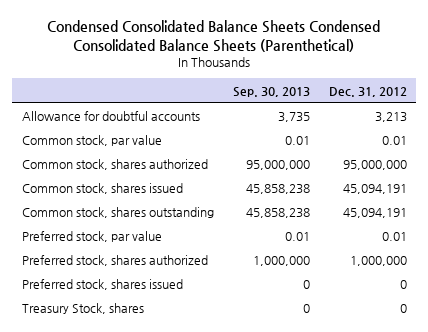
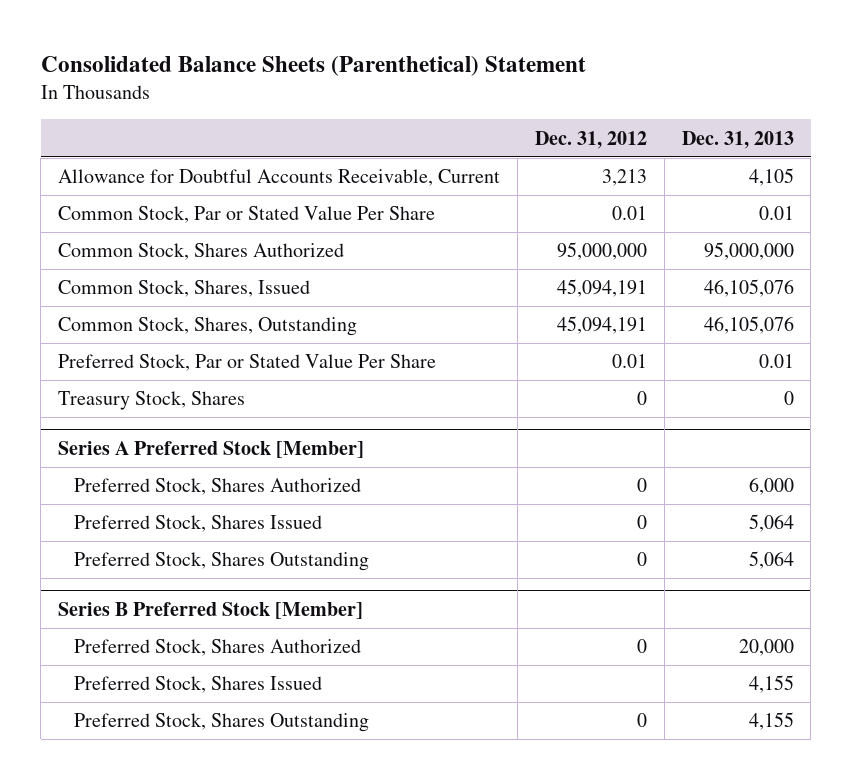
- Condensed Consolidated Balance Sheets Condensed Consolidated Balance Sheets (Parenthetical)
+ Consolidated Balance Sheets (Parenthetical) Statement
- | Sep. 30, 2013 | Dec. 31, 2012
+ | Dec. 31, 2012 | Dec. 31, 2013
- Allowance for doubtful accounts | 3,735 | 3,213
- Common stock, par value | 0.01 | 0.01
- Common stock, shares authorized | 95,000,000 | 95,000,000
- Common stock, shares issued | 45,858,238 | 45,094,191
- Common stock, shares outstanding | 45,858,238 | 45,094,191
- Preferred stock, par value | 0.01 | 0.01
- Preferred stock, shares authorized | 1,000,000 | 1,000,000
- Preferred stock, shares issued | 0 | 0
- Treasury Stock, shares | 0 | 0
+ Allowance for Doubtful Accounts Receivable, Current | 3,213 | 4,105
+ Common Stock, Par or Stated Value Per Share | 0.01 | 0.01
+ Common Stock, Shares Authorized | 95,000,000 | 95,000,000
+ Common Stock, Shares, Issued | 45,094,191 | 46,105,076
+ Common Stock, Shares, Outstanding | 45,094,191 | 46,105,076
+ Preferred Stock, Par or Stated Value Per Share | 0.01 | 0.01
+ Treasury Stock, Shares | 0 | 0
+ Series A Preferred Stock [Member]
+ Preferred Stock, Shares Authorized | 0 | 6,000
+ Preferred Stock, Shares Issued | 0 | 5,064
+ Preferred Stock, Shares Outstanding | 0 | 5,064
+ Series B Preferred Stock [Member]
+ Preferred Stock, Shares Authorized | 0 | 20,000
+ Preferred Stock, Shares Issued | | 4,155
+ Preferred Stock, Shares Outstanding | 0 | 4,155

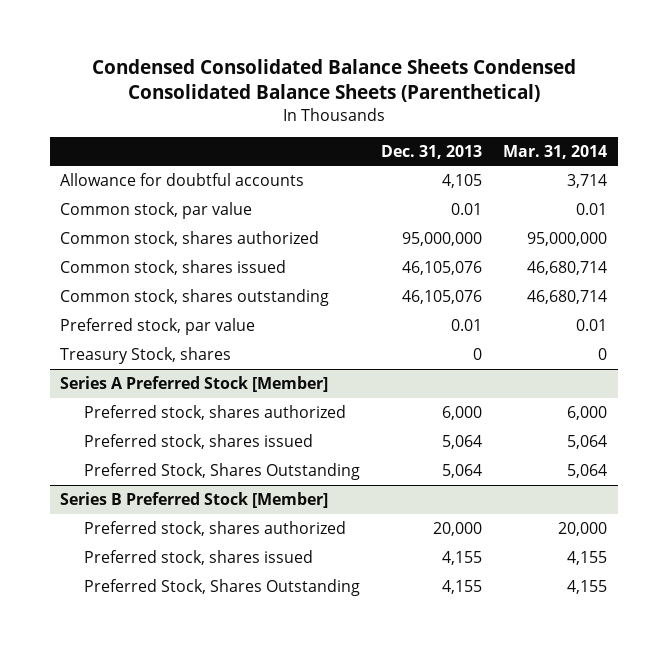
- Consolidated Balance Sheets (Parenthetical) Statement
+ Condensed Consolidated Balance Sheets Condensed Consolidated Balance Sheets (Parenthetical)
- | Dec. 31, 2012 | Dec. 31, 2013
+ | Dec. 31, 2013 | Mar. 31, 2014
- Allowance for Doubtful Accounts Receivable, Current | 3,213 | 4,105
- Common Stock, Par or Stated Value Per Share | 0.01 | 0.01
- Common Stock, Shares Authorized | 95,000,000 | 95,000,000
- Common Stock, Shares, Issued | 45,094,191 | 46,105,076
- Common Stock, Shares, Outstanding | 45,094,191 | 46,105,076
- Preferred Stock, Par or Stated Value Per Share | 0.01 | 0.01
- Treasury Stock, Shares | 0 | 0
+ Allowance for doubtful accounts | 4,105 | 3,714
+ Common stock, par value | 0.01 | 0.01
+ Common stock, shares authorized | 95,000,000 | 95,000,000
+ Common stock, shares issued | 46,105,076 | 46,680,714
+ Common stock, shares outstanding | 46,105,076 | 46,680,714
+ Preferred stock, par value | 0.01 | 0.01
+ Treasury Stock, shares | 0 | 0
@ Series A Preferred Stock [Member]
- Preferred Stock, Shares Authorized | 0 | 6,000
- Preferred Stock, Shares Issued | 0 | 5,064
+ Preferred stock, shares authorized | 6,000 | 6,000
+ Preferred stock, shares issued | 5,064 | 5,064
@ Series B Preferred Stock [Member]
- Preferred Stock, Shares Authorized | 0 | 20,000
- Preferred Stock, Shares Issued | | 4,155
+ Preferred stock, shares authorized | 20,000 | 20,000
+ Preferred stock, shares issued | 4,155 | 4,155

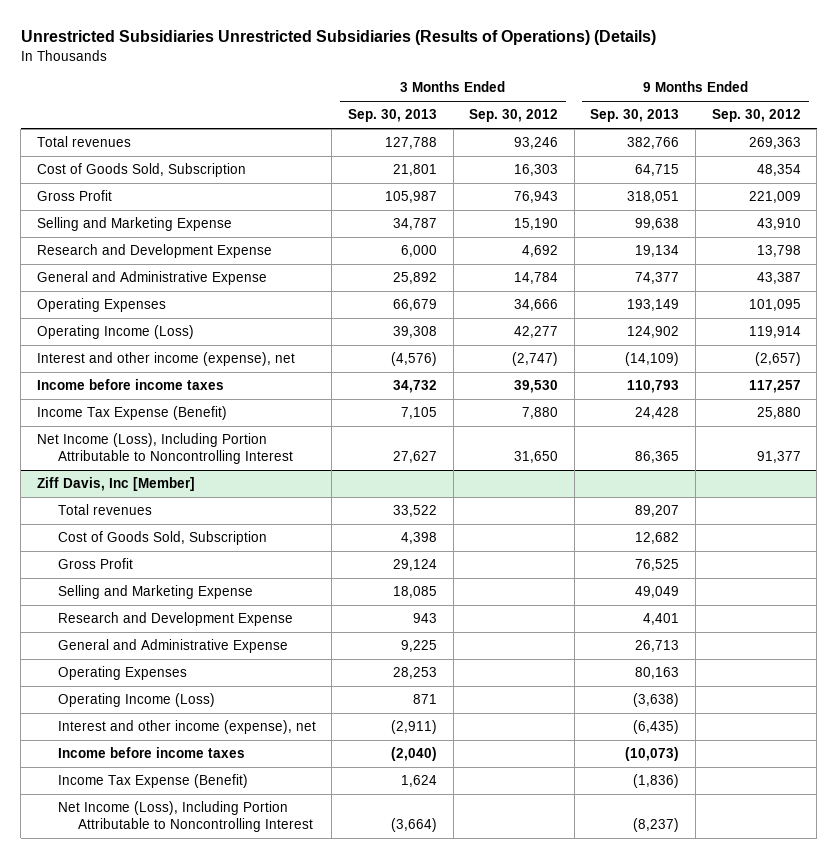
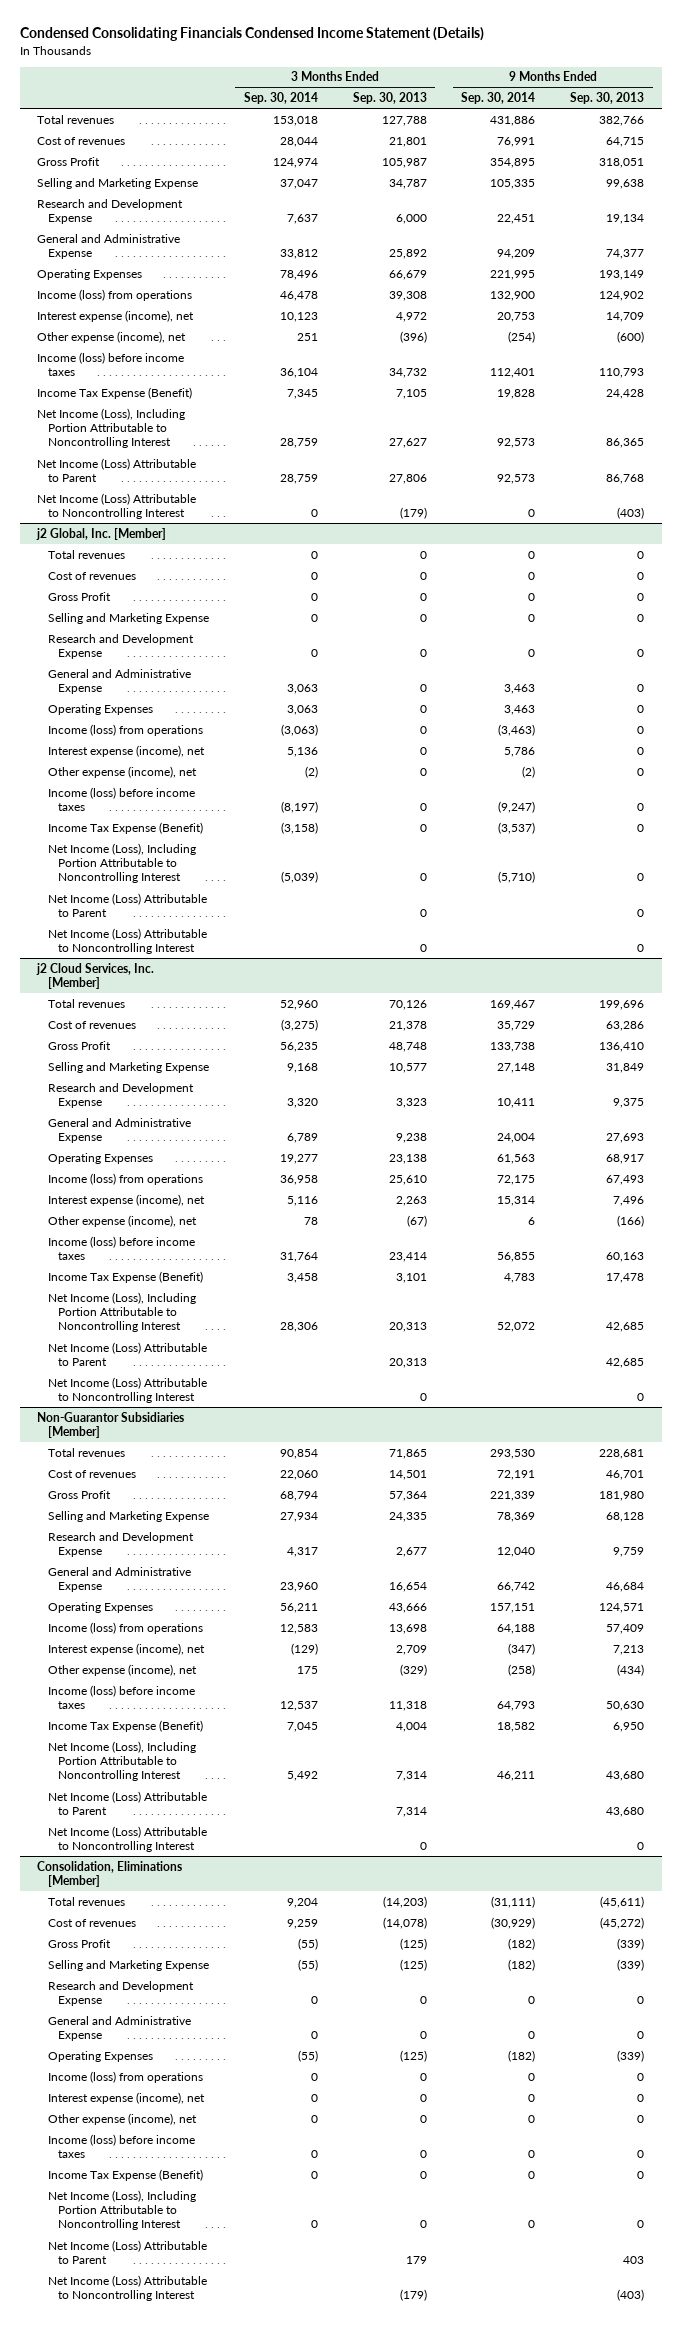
- Unrestricted Subsidiaries Unrestricted Subsidiaries (Results of Operations) (Details)
+ Condensed Consolidating Financials Condensed Income Statement (Details)
- | 3 Months Ended Sep. 30, 2013 | 3 Months Ended Sep. 30, 2012 | 9 Months Ended Sep. 30, 2013 | 9 Months Ended Sep. 30, 2012
+ | 3 Months Ended Sep. 30, 2014 | 3 Months Ended Sep. 30, 2013 | 9 Months Ended Sep. 30, 2014 | 9 Months Ended Sep. 30, 2013
- Cost of Goods Sold, Subscription | 21,801 | 16,303 | 64,715 | 48,354
+ Cost of revenues | 28,044 | 21,801 | 76,991 | 64,715
- Operating Income (Loss) | 39,308 | 42,277 | 124,902 | 119,914
- Interest and other income (expense), net | (4,576) | (2,747) | (14,109) | (2,657)
- Income before income taxes | 34,732 | 39,530 | 110,793 | 117,257
+ Income (loss) from operations | 46,478 | 39,308 | 132,900 | 124,902
+ Interest expense (income), net | 10,123 | 4,972 | 20,753 | 14,709
+ Other expense (income), net | 251 | (396) | (254) | (600)
+ Income (loss) before income taxes | 36,104 | 34,732 | 112,401 | 110,793
- Ziff Davis, Inc [Member]
- Total revenues | 33,522 | | 89,207 |
- Cost of Goods Sold, Subscription | 4,398 | | 12,682 |
- Gross Profit | 29,124 | | 76,525 |
- Selling and Marketing Expense | 18,085 | | 49,049 |
- Research and Development Expense | 943 | | 4,401 |
- General and Administrative Expense | 9,225 | | 26,713 |
- Operating Expenses | 28,253 | | 80,163 |
- Operating Income (Loss) | 871 | | (3,638) |
- Interest and other income (expense), net | (2,911) | | (6,435) |
- Income before income taxes | (2,040) | | (10,073) |
- Income Tax Expense (Benefit) | 1,624 | | (1,836) |
- Net Income (Loss), Including Portion Attributable to Noncontrolling Interest | (3,664) | | (8,237) |
+ Net Income (Loss) Attributable to Parent | 28,759 | 27,806 | 92,573 | 86,768
+ Net Income (Loss) Attributable to Noncontrolling Interest | 0 | (179) | 0 | (403)
+ j2 Global, Inc. [Member]
+ Total revenues | 0 | 0 | 0 | 0
+ Cost of revenues | 0 | 0 | 0 | 0
+ Gross Profit | 0 | 0 | 0 | 0
+ Selling and Marketing Expense | 0 | 0 | 0 | 0
+ Research and Development Expense | 0 | 0 | 0 | 0
+ General and Administrative Expense | 3,063 | 0 | 3,463 | 0
+ Operating Expenses | 3,063 | 0 | 3,463 | 0
+ Income (loss) from operations | (3,063) | 0 | (3,463) | 0
+ Interest expense (income), net | 5,136 | 0 | 5,786 | 0
+ Other expense (income), net | (2) | 0 | (2) | 0
+ Income (loss) before income taxes | (8,197) | 0 | (9,247) | 0
+ Income Tax Expense (Benefit) | (3,158) | 0 | (3,537) | 0
+ Net Income (Loss), Including Portion Attributable to Noncontrolling Interest | (5,039) | 0 | (5,710) | 0
+ Net Income (Loss) Attributable to Parent | | 0 | | 0
+ Net Income (Loss) Attributable to Noncontrolling Interest | | 0 | | 0
+ j2 Cloud Services, Inc. [Member]
+ Total revenues | 52,960 | 70,126 | 169,467 | 199,696
+ Cost of revenues | (3,275) | 21,378 | 35,729 | 63,286
+ Gross Profit | 56,235 | 48,748 | 133,738 | 136,410
+ Selling and Marketing Expense | 9,168 | 10,577 | 27,148 | 31,849
+ Research and Development Expense | 3,320 | 3,323 | 10,411 | 9,375
+ General and Administrative Expense | 6,789 | 9,238 | 24,004 | 27,693
+ Operating Expenses | 19,277 | 23,138 | 61,563 | 68,917
+ Income (loss) from operations | 36,958 | 25,610 | 72,175 | 67,493
+ Interest expense (income), net | 5,116 | 2,263 | 15,314 | 7,496
+ Other expense (income), net | 78 | (67) | 6 | (166)
+ Income (loss) before income taxes | 31,764 | 23,414 | 56,855 | 60,163
+ Income Tax Expense (Benefit) | 3,458 | 3,101 | 4,783 | 17,478
+ Net Income (Loss), Including Portion Attributable to Noncontrolling Interest | 28,306 | 20,313 | 52,072 | 42,685
+ Net Income (Loss) Attributable to Parent | | 20,313 | | 42,685
+ Net Income (Loss) Attributable to Noncontrolling Interest | | 0 | | 0
+ Non-Guarantor Subsidiaries [Member]
+ Total revenues | 90,854 | 71,865 | 293,530 | 228,681
+ Cost of revenues | 22,060 | 14,501 | 72,191 | 46,701
+ Gross Profit | 68,794 | 57,364 | 221,339 | 181,980
+ Selling and Marketing Expense | 27,934 | 24,335 | 78,369 | 68,128
+ Research and Development Expense | 4,317 | 2,677 | 12,040 | 9,759
+ General and Administrative Expense | 23,960 | 16,654 | 66,742 | 46,684
+ Operating Expenses | 56,211 | 43,666 | 157,151 | 124,571
+ Income (loss) from operations | 12,583 | 13,698 | 64,188 | 57,409
+ Interest expense (income), net | (129) | 2,709 | (347) | 7,213
+ Other expense (income), net | 175 | (329) | (258) | (434)
+ Income (loss) before income taxes | 12,537 | 11,318 | 64,793 | 50,630
+ Income Tax Expense (Benefit) | 7,045 | 4,004 | 18,582 | 6,950
+ Net Income (Loss), Including Portion Attributable to Noncontrolling Interest | 5,492 | 7,314 | 46,211 | 43,680
+ Net Income (Loss) Attributable to Parent | | 7,314 | | 43,680
+ Net Income (Loss) Attributable to Noncontrolling Interest | | 0 | | 0
+ Consolidation, Eliminations [Member]
+ Total revenues | 9,204 | (14,203) | (31,111) | (45,611)
+ Cost of revenues | 9,259 | (14,078) | (30,929) | (45,272)
+ Gross Profit | (55) | (125) | (182) | (339)
+ Selling and Marketing Expense | (55) | (125) | (182) | (339)
+ Research and Development Expense | 0 | 0 | 0 | 0
+ General and Administrative Expense | 0 | 0 | 0 | 0
+ Operating Expenses | (55) | (125) | (182) | (339)
+ Income (loss) from operations | 0 | 0 | 0 | 0
+ Interest expense (income), net | 0 | 0 | 0 | 0
+ Other expense (income), net | 0 | 0 | 0 | 0
+ Income (loss) before income taxes | 0 | 0 | 0 | 0
+ Income Tax Expense (Benefit) | 0 | 0 | 0 | 0
+ Net Income (Loss), Including Portion Attributable to Noncontrolling Interest | 0 | 0 | 0 | 0
+ Net Income (Loss) Attributable to Parent | | 179 | | 403
+ Net Income (Loss) Attributable to Noncontrolling Interest | | (179) | | (403)

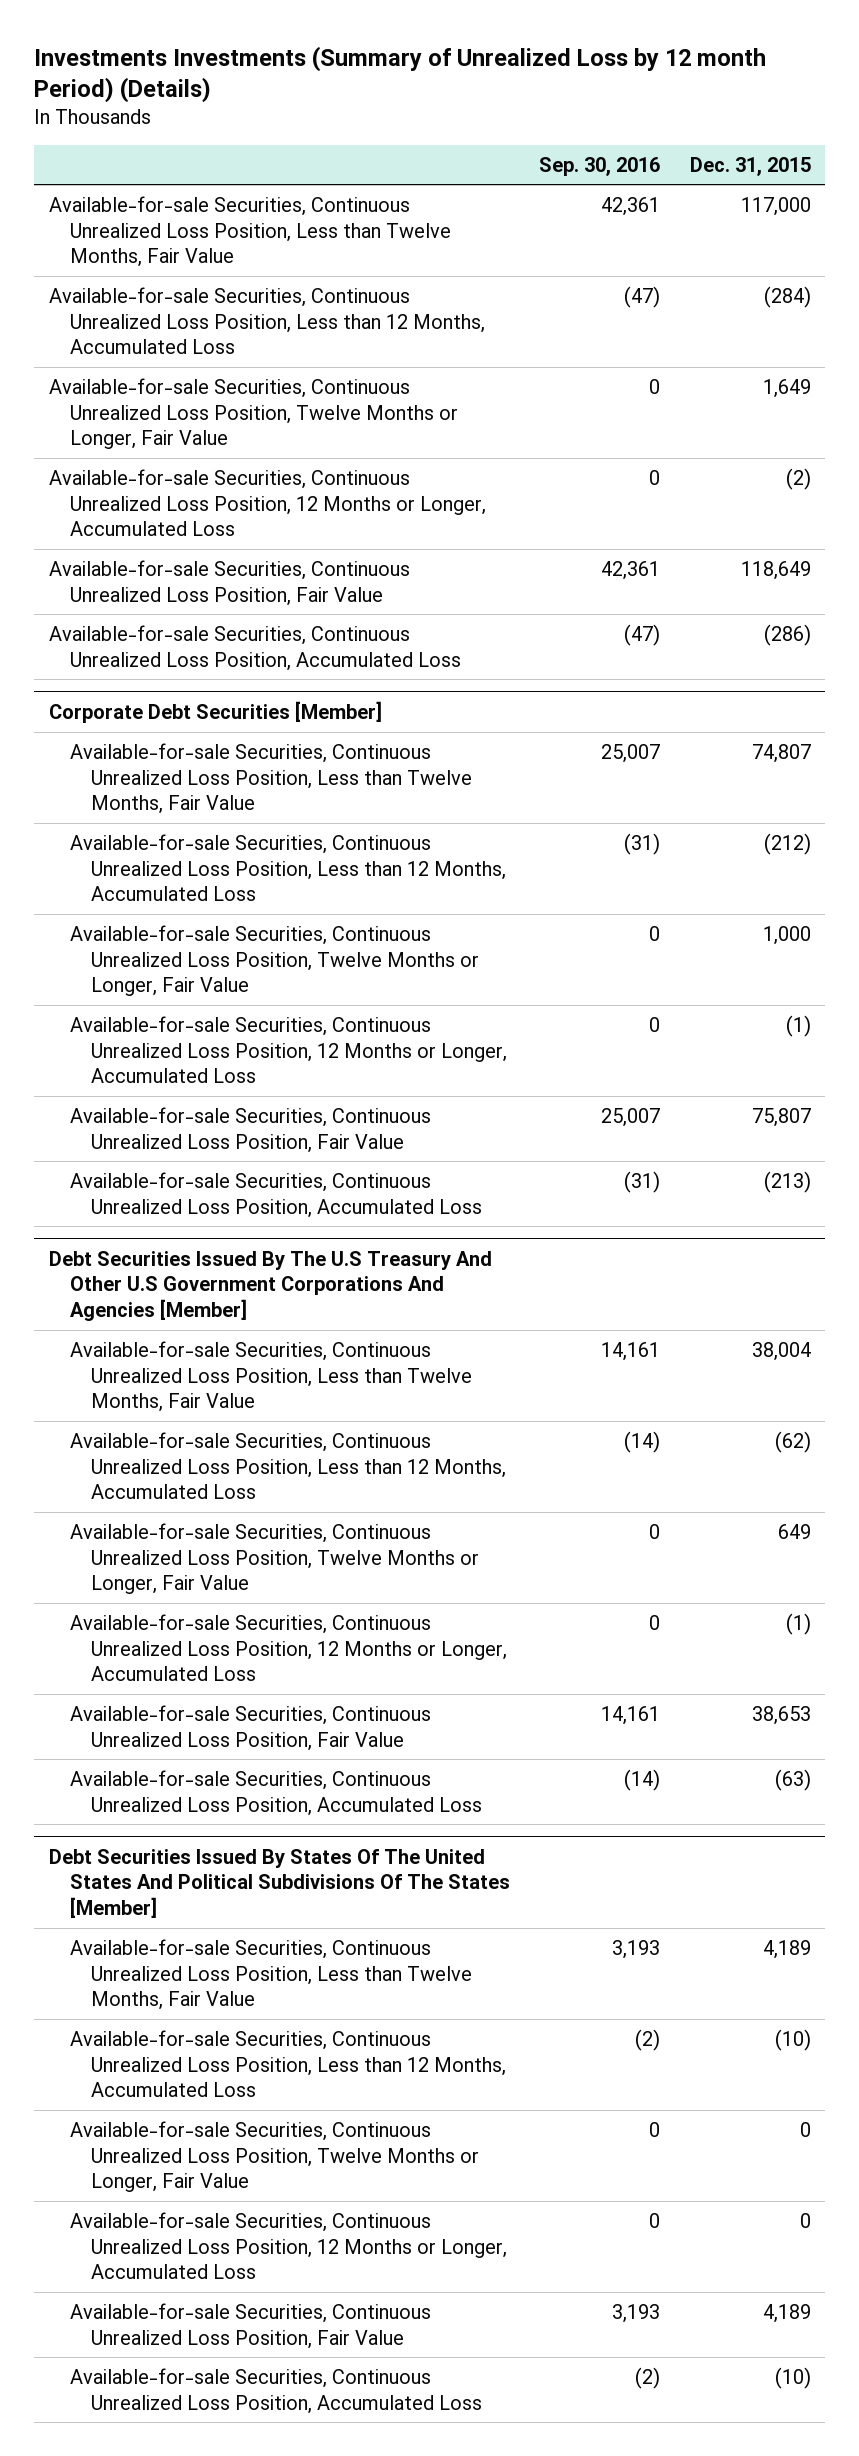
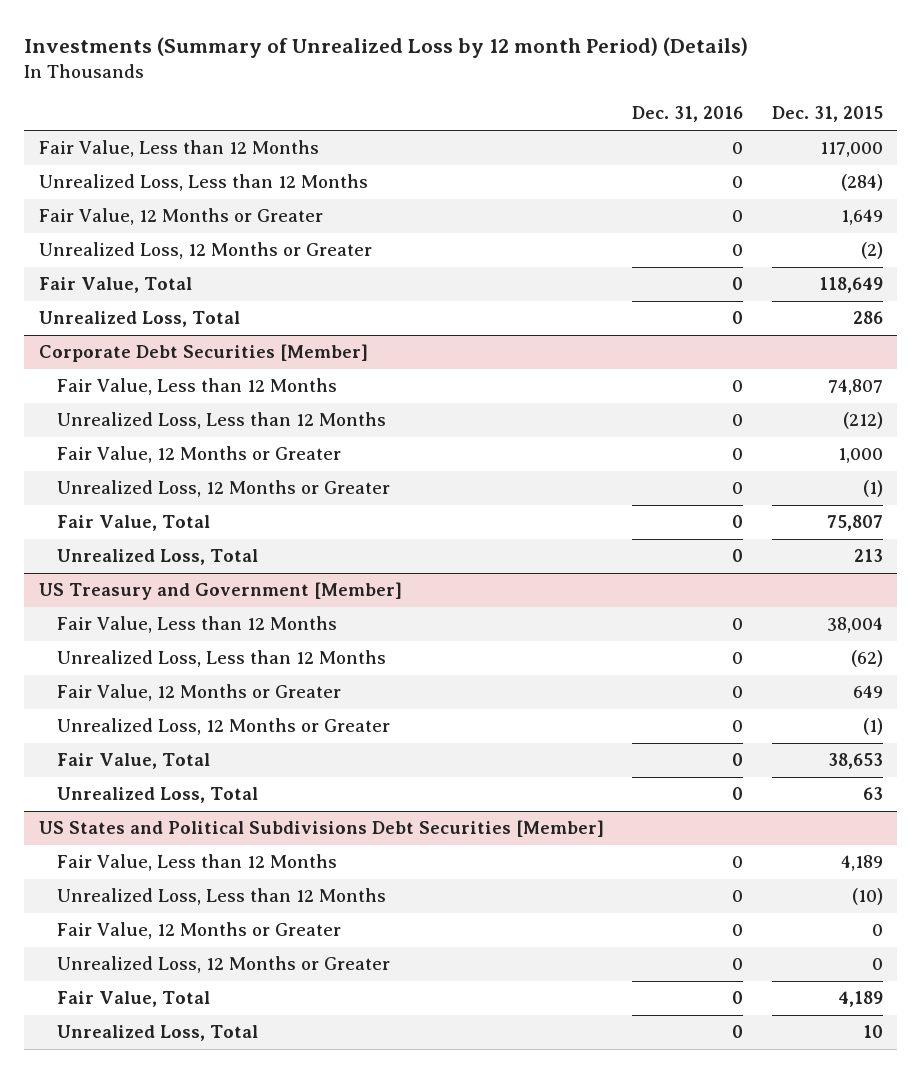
- Investments Investments (Summary of Unrealized Loss by 12 month Period) (Details)
+ Investments (Summary of Unrealized Loss by 12 month Period) (Details)
- | Sep. 30, 2016 | Dec. 31, 2015
+ | Dec. 31, 2016 | Dec. 31, 2015
- Available-for-sale Securities, Continuous Unrealized Loss Position, Less than Twelve Months, Fair Value | 42,361 | 117,000
- Available-for-sale Securities, Continuous Unrealized Loss Position, Less than 12 Months, Accumulated Loss | (47) | (284)
- Available-for-sale Securities, Continuous Unrealized Loss Position, Twelve Months or Longer, Fair Value | 0 | 1,649
- Available-for-sale Securities, Continuous Unrealized Loss Position, 12 Months or Longer, Accumulated Loss | 0 | (2)
- Available-for-sale Securities, Continuous Unrealized Loss Position, Fair Value | 42,361 | 118,649
- Available-for-sale Securities, Continuous Unrealized Loss Position, Accumulated Loss | (47) | (286)
+ Fair Value, Less than 12 Months | 0 | 117,000
+ Unrealized Loss, Less than 12 Months | 0 | (284)
+ Fair Value, 12 Months or Greater | 0 | 1,649
+ Unrealized Loss, 12 Months or Greater | 0 | (2)
+ Fair Value, Total | 0 | 118,649
+ Unrealized Loss, Total | 0 | 286
@ Corporate Debt Securities [Member]
- Available-for-sale Securities, Continuous Unrealized Loss Position, Less than Twelve Months, Fair Value | 25,007 | 74,807
- Available-for-sale Securities, Continuous Unrealized Loss Position, Less than 12 Months, Accumulated Loss | (31) | (212)
- Available-for-sale Securities, Continuous Unrealized Loss Position, Twelve Months or Longer, Fair Value | 0 | 1,000
- Available-for-sale Securities, Continuous Unrealized Loss Position, 12 Months or Longer, Accumulated Loss | 0 | (1)
- Available-for-sale Securities, Continuous Unrealized Loss Position, Fair Value | 25,007 | 75,807
- Available-for-sale Securities, Continuous Unrealized Loss Position, Accumulated Loss | (31) | (213)
- Debt Securities Issued By The U.S Treasury And Other U.S Government Corporations And Agencies [Member]
- Available-for-sale Securities, Continuous Unrealized Loss Position, Less than Twelve Months, Fair Value | 14,161 | 38,004
- Available-for-sale Securities, Continuous Unrealized Loss Position, Less than 12 Months, Accumulated Loss | (14) | (62)
- Available-for-sale Securities, Continuous Unrealized Loss Position, Twelve Months or Longer, Fair Value | 0 | 649
- Available-for-sale Securities, Continuous Unrealized Loss Position, 12 Months or Longer, Accumulated Loss | 0 | (1)
- Available-for-sale Securities, Continuous Unrealized Loss Position, Fair Value | 14,161 | 38,653
- Available-for-sale Securities, Continuous Unrealized Loss Position, Accumulated Loss | (14) | (63)
- Debt Securities Issued By States Of The United States And Political Subdivisions Of The States [Member]
- Available-for-sale Securities, Continuous Unrealized Loss Position, Less than Twelve Months, Fair Value | 3,193 | 4,189
- Available-for-sale Securities, Continuous Unrealized Loss Position, Less than 12 Months, Accumulated Loss | (2) | (10)
- Available-for-sale Securities, Continuous Unrealized Loss Position, Twelve Months or Longer, Fair Value | 0 | 0
- Available-for-sale Securities, Continuous Unrealized Loss Position, 12 Months or Longer, Accumulated Loss | 0 | 0
- Available-for-sale Securities, Continuous Unrealized Loss Position, Fair Value | 3,193 | 4,189
- Available-for-sale Securities, Continuous Unrealized Loss Position, Accumulated Loss | (2) | (10)
@ Corporate Debt Securities [Member]
+ Fair Value, Less than 12 Months | 0 | 74,807
+ Unrealized Loss, Less than 12 Months | 0 | (212)
+ Fair Value, 12 Months or Greater | 0 | 1,000
+ Unrealized Loss, 12 Months or Greater | 0 | (1)
+ Fair Value, Total | 0 | 75,807
+ Unrealized Loss, Total | 0 | 213
+ US Treasury and Government [Member]
+ Fair Value, Less than 12 Months | 0 | 38,004
+ Unrealized Loss, Less than 12 Months | 0 | (62)
+ Fair Value, 12 Months or Greater | 0 | 649
+ Unrealized Loss, 12 Months or Greater | 0 | (1)
+ Fair Value, Total | 0 | 38,653
+ Unrealized Loss, Total | 0 | 63
+ US States and Political Subdivisions Debt Securities [Member]
+ Fair Value, Less than 12 Months | 0 | 4,189
+ Unrealized Loss, Less than 12 Months | 0 | (10)
+ Fair Value, 12 Months or Greater | 0 | 0
+ Unrealized Loss, 12 Months or Greater | 0 | 0
+ Fair Value, Total | 0 | 4,189
+ Unrealized Loss, Total | 0 | 10

